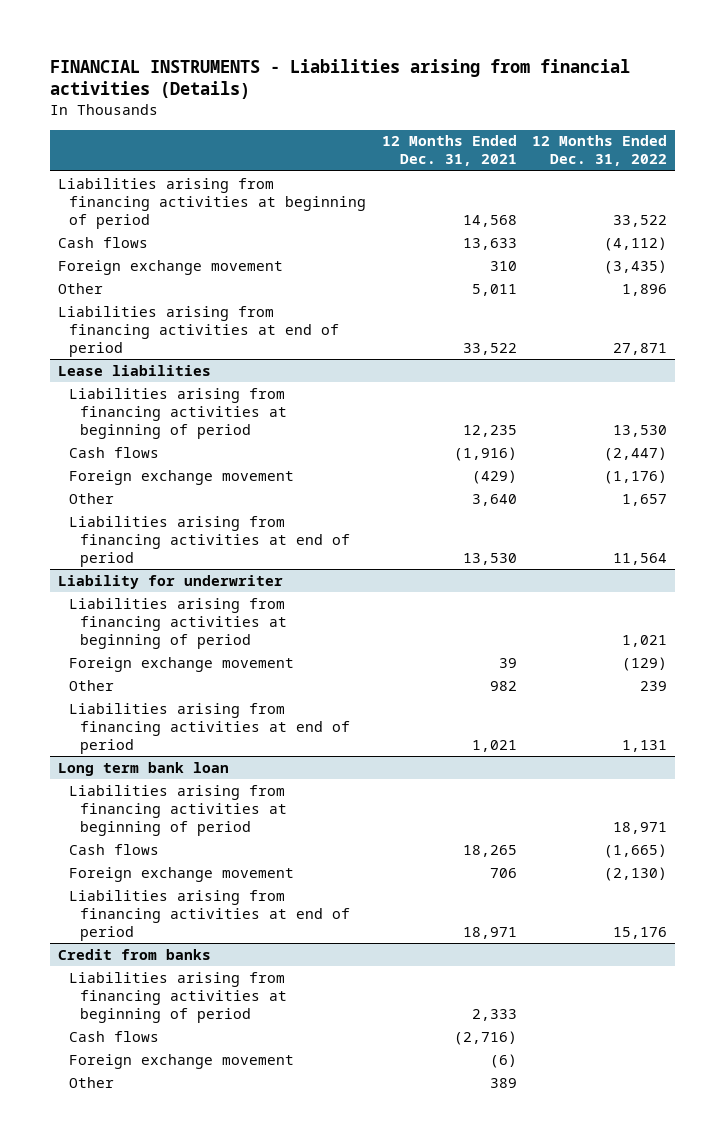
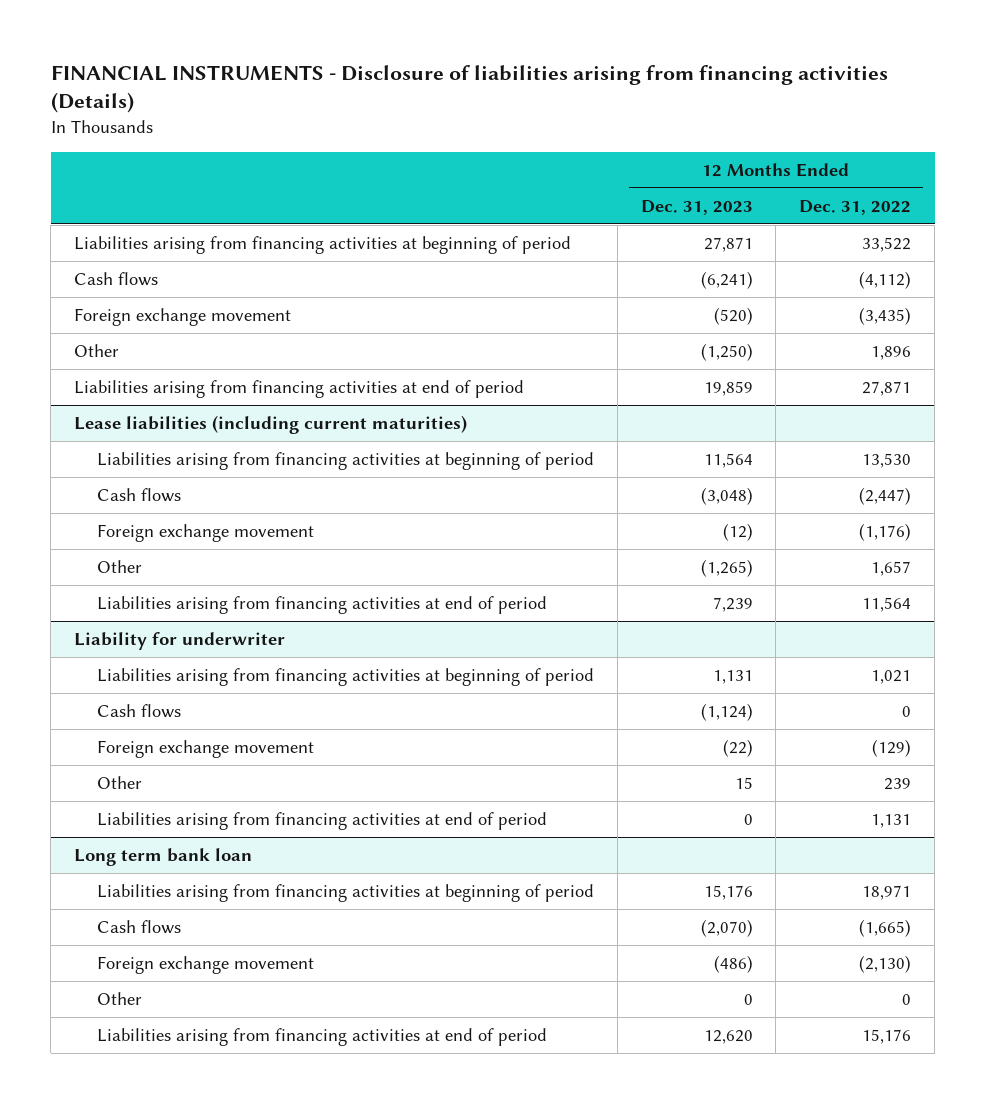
- FINANCIAL INSTRUMENTS - Liabilities arising from financial activities (Details)
+ FINANCIAL INSTRUMENTS - Disclosure of liabilities arising from financing activities (Details)
- | 12 Months Ended Dec. 31, 2021 | 12 Months Ended Dec. 31, 2022
+ | 12 Months Ended Dec. 31, 2023 | 12 Months Ended Dec. 31, 2022
- Lease liabilities
+ Lease liabilities (including current maturities)
@ Liability for underwriter
+ Cash flows | (1,124) | 0
@ Long term bank loan
+ Other | 0 | 0
- Credit from banks
- Liabilities arising from financing activities at beginning of period | 2,333 |
- Cash flows | (2,716) |
- Foreign exchange movement | (6) |
- Other | 389 |

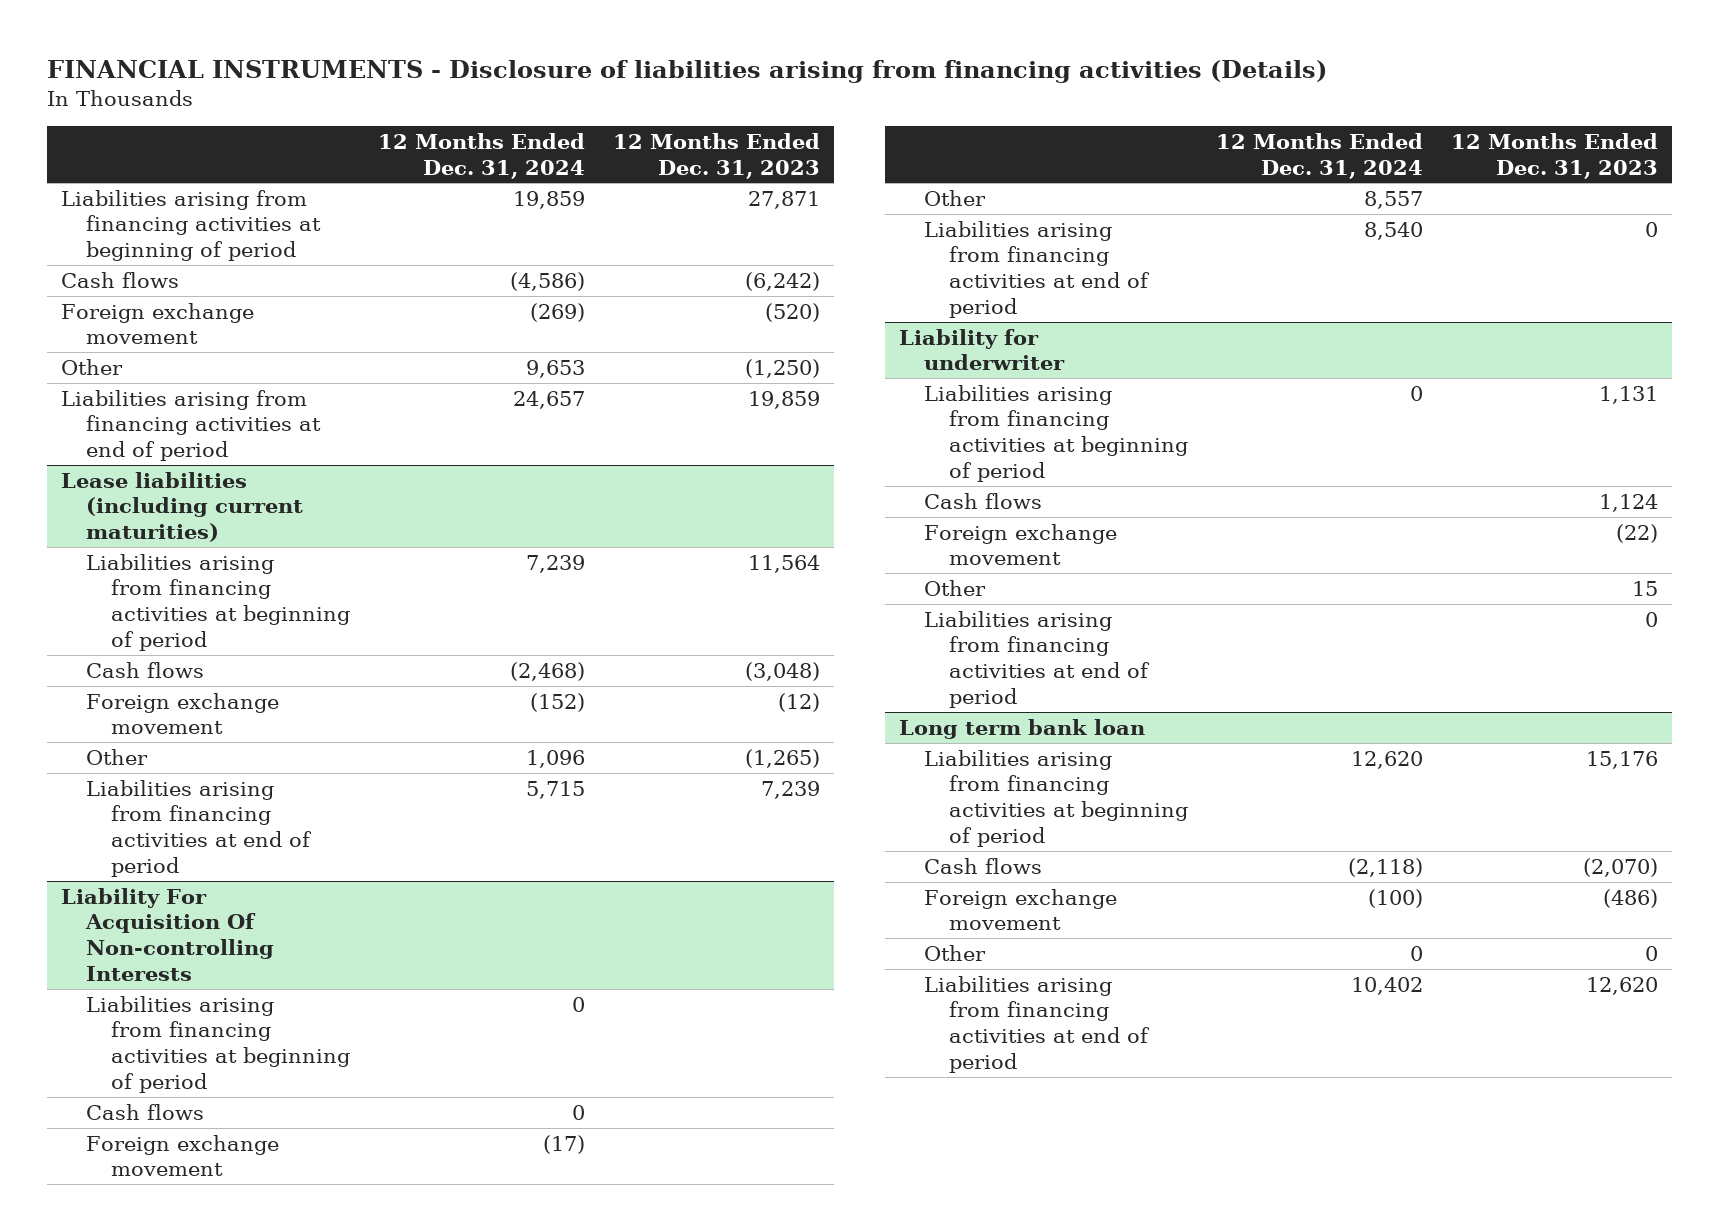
- | 12 Months Ended Dec. 31, 2023 | 12 Months Ended Dec. 31, 2022
+ | 12 Months Ended Dec. 31, 2024 | 12 Months Ended Dec. 31, 2023
- Cash flows | (6,241) | (4,112)
+ Cash flows | (4,586) | (6,242)
+ Liability For Acquisition Of Non-controlling Interests
+ Liabilities arising from financing activities at beginning of period | 0 |
+ Cash flows | 0 |
+ Foreign exchange movement | (17) |
+ Other | 8,557 |
+ Liabilities arising from financing activities at end of period | 8,540 | 0
@ Liability for underwriter
- Cash flows | (1,124) | 0
+ Cash flows | | 1,124

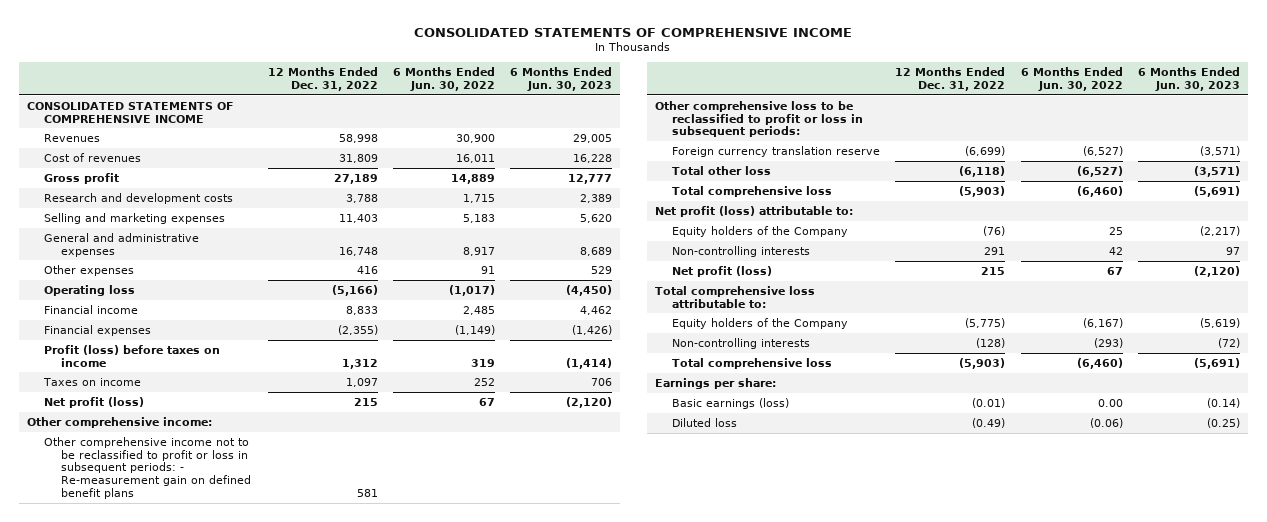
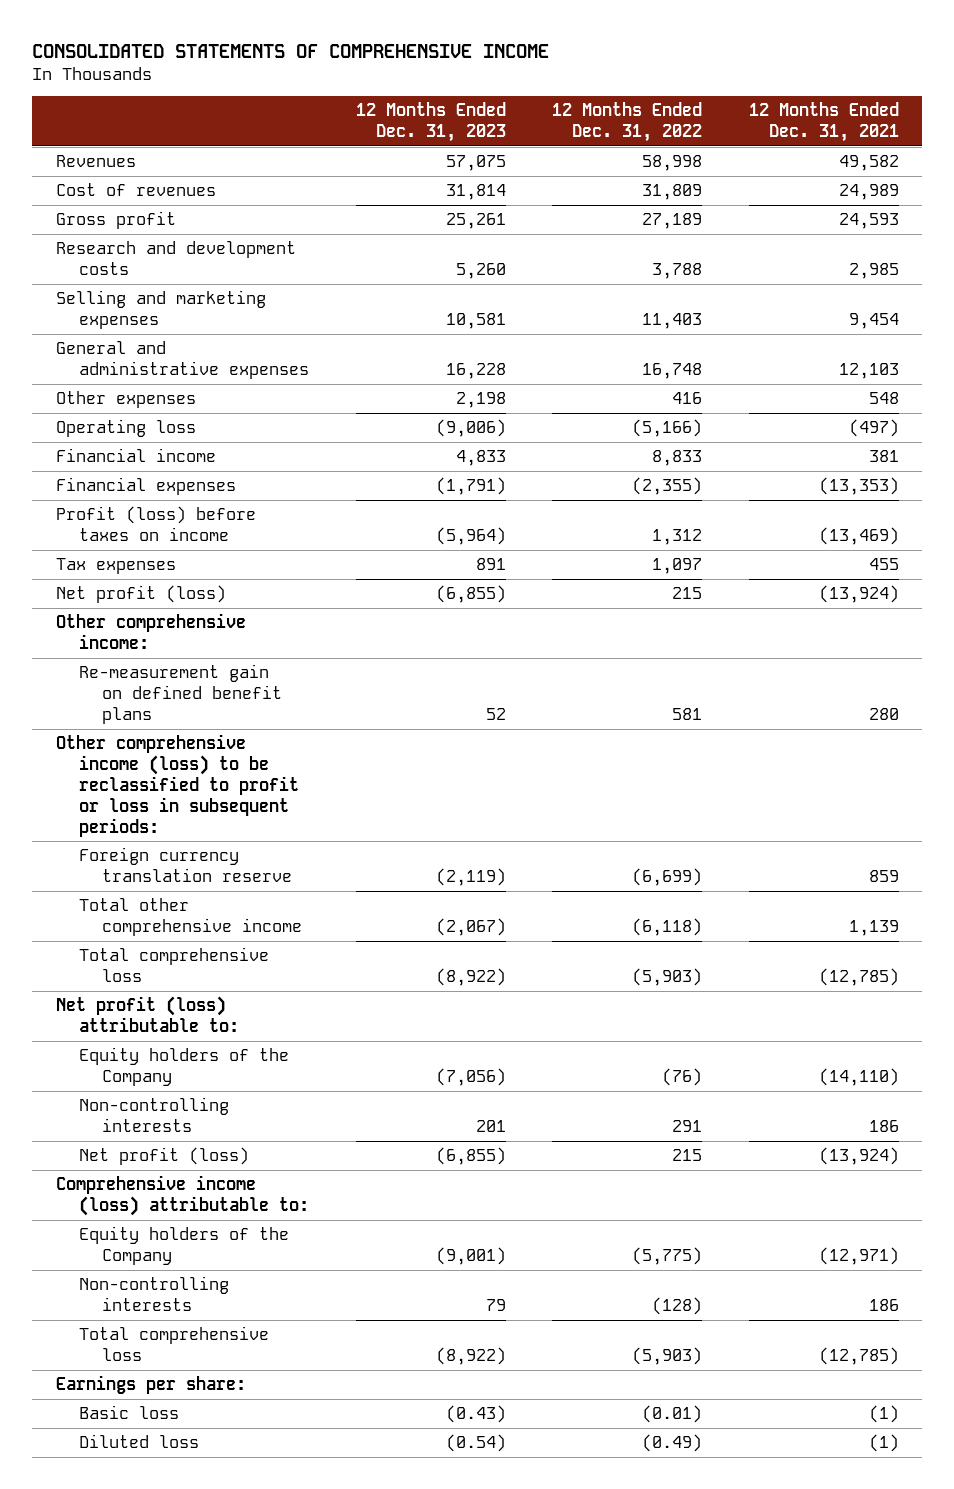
- | 12 Months Ended Dec. 31, 2022 | 6 Months Ended Jun. 30, 2022 | 6 Months Ended Jun. 30, 2023
+ | 12 Months Ended Dec. 31, 2023 | 12 Months Ended Dec. 31, 2022 | 12 Months Ended Dec. 31, 2021
- CONSOLIDATED STATEMENTS OF COMPREHENSIVE INCOME
- Taxes on income | 1,097 | 252 | 706
+ Tax expenses | 891 | 1,097 | 455
- Other comprehensive income not to be reclassified to profit or loss in subsequent periods: - Re-measurement gain on defined benefit plans | 581 | |
- Other comprehensive loss to be reclassified to profit or loss in subsequent periods:
+ Re-measurement gain on defined benefit plans | 52 | 581 | 280
+ Other comprehensive income (loss) to be reclassified to profit or loss in subsequent periods:
- Total other loss | (6,118) | (6,527) | (3,571)
+ Total other comprehensive income | (2,067) | (6,118) | 1,139
- Total comprehensive loss attributable to:
+ Comprehensive income (loss) attributable to:
- Basic earnings (loss) | (0.01) | 0.00 | (0.14)
+ Basic loss | (0.43) | (0.01) | (1)

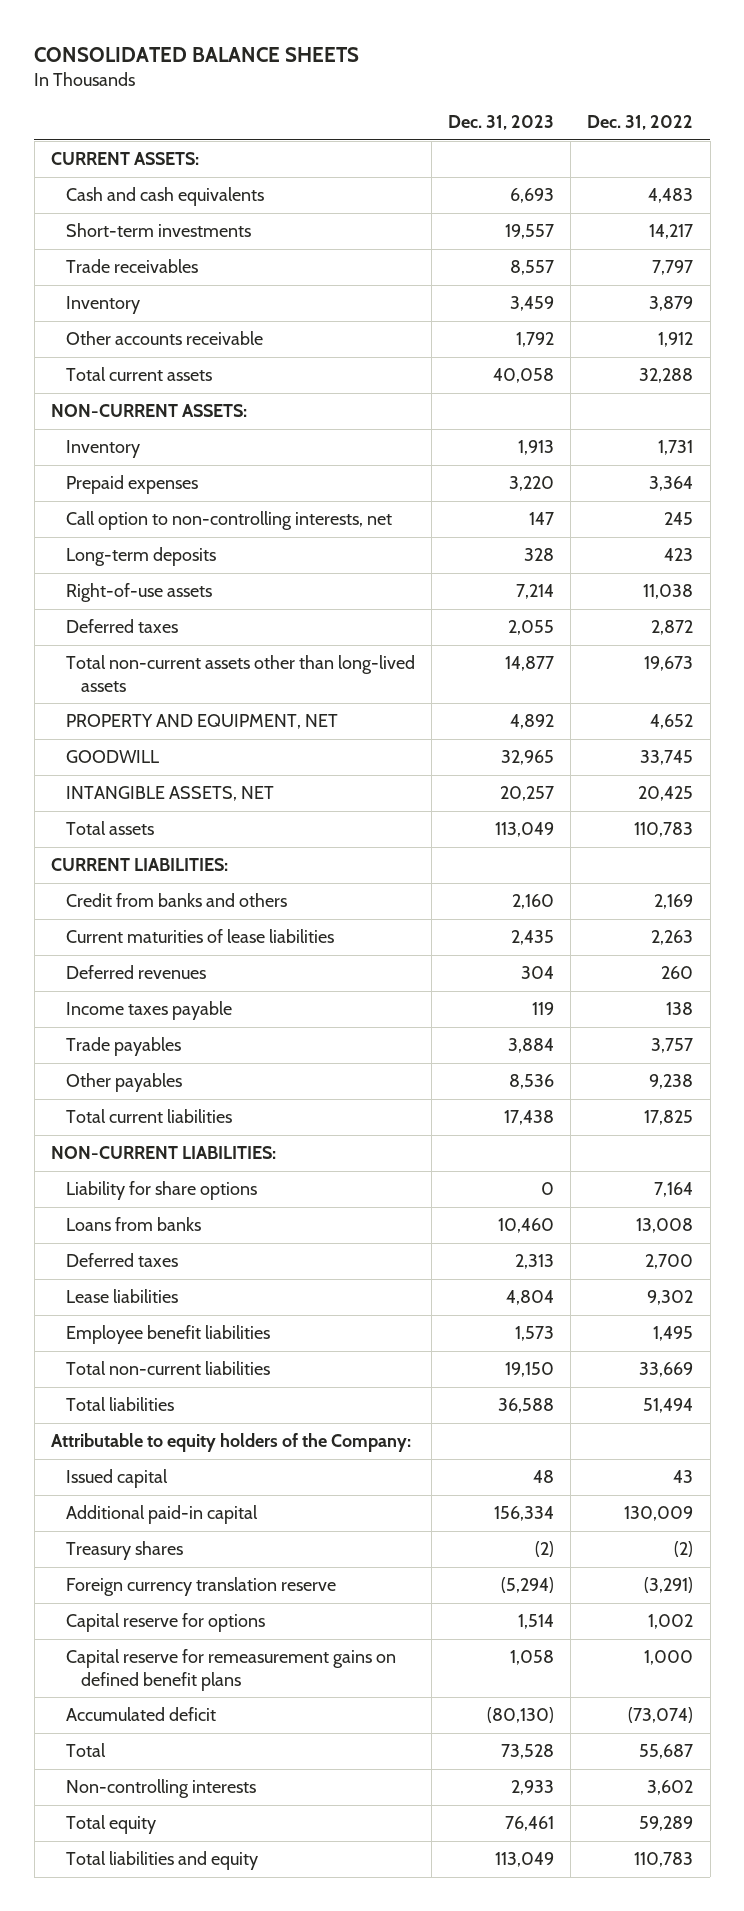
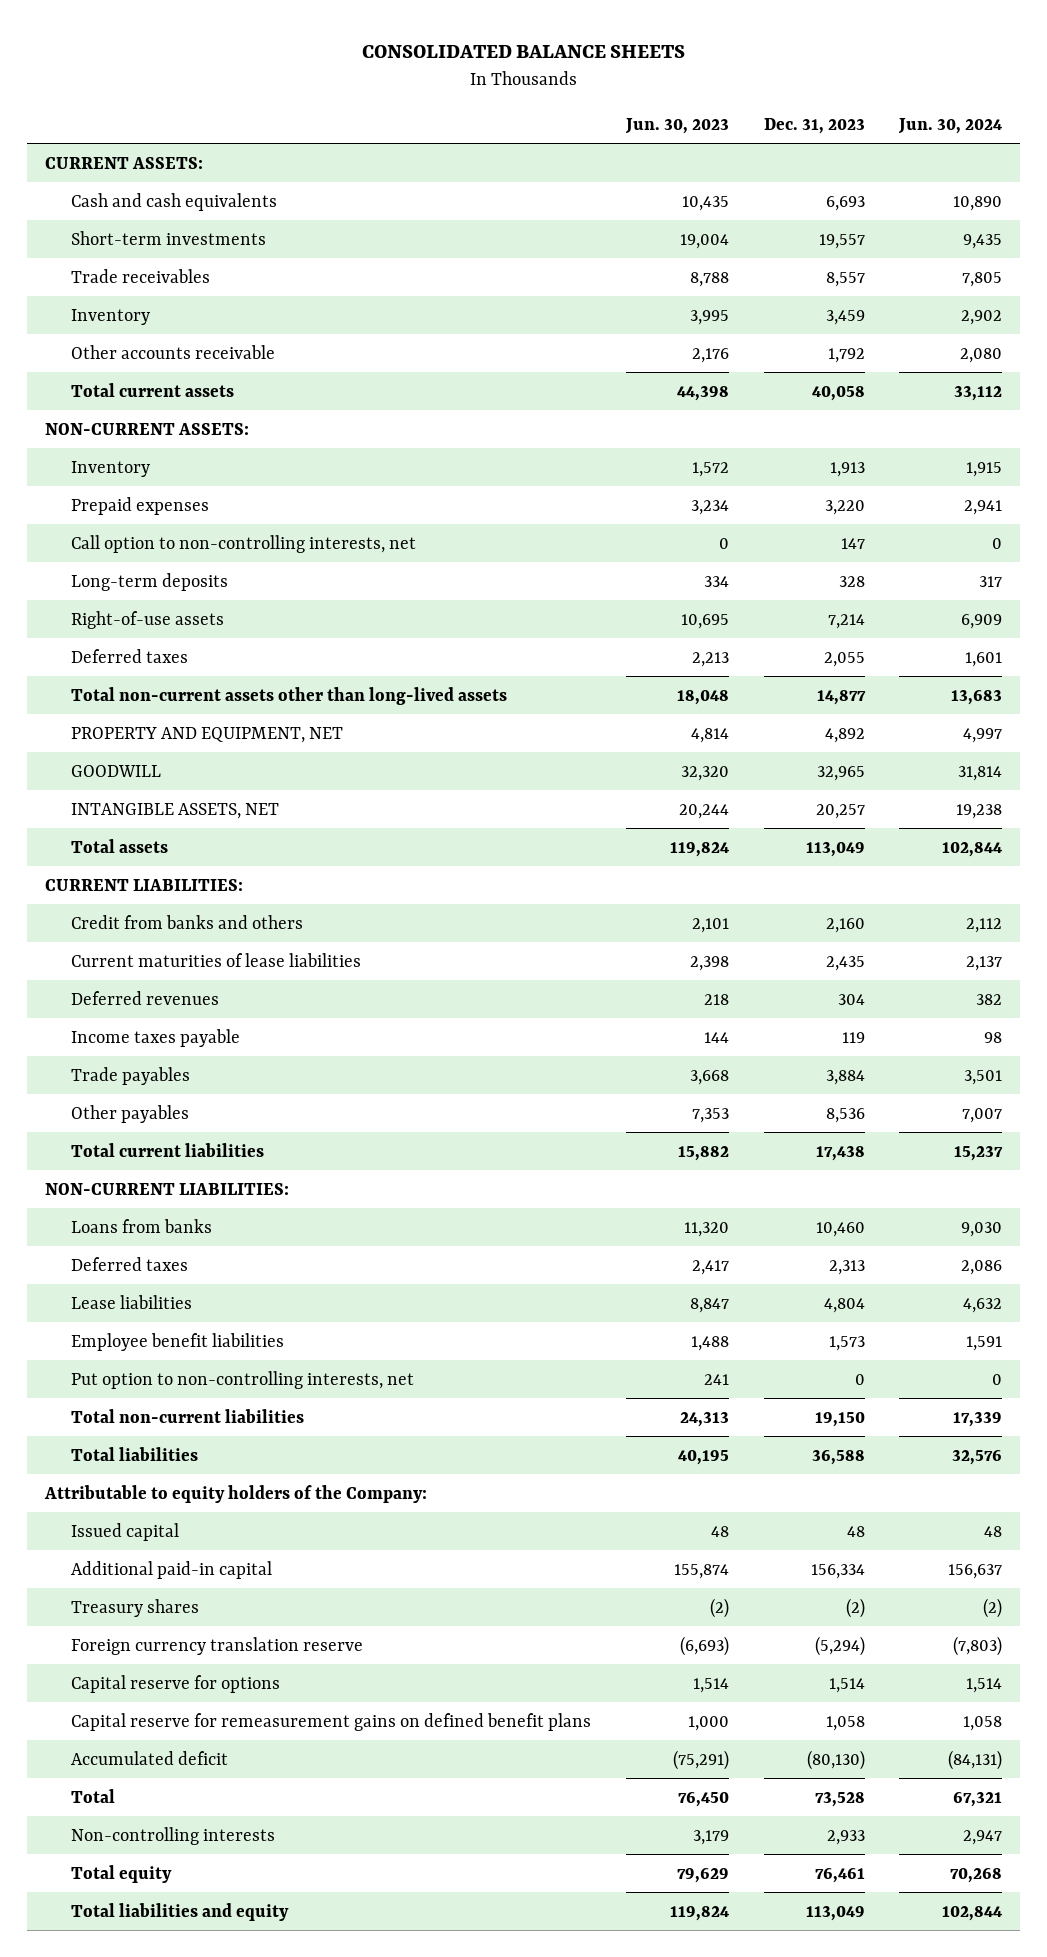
- | Dec. 31, 2023 | Dec. 31, 2022
+ | Jun. 30, 2023 | Dec. 31, 2023 | Jun. 30, 2024
- Liability for share options | 0 | 7,164
+ Put option to non-controlling interests, net | 241 | 0 | 0

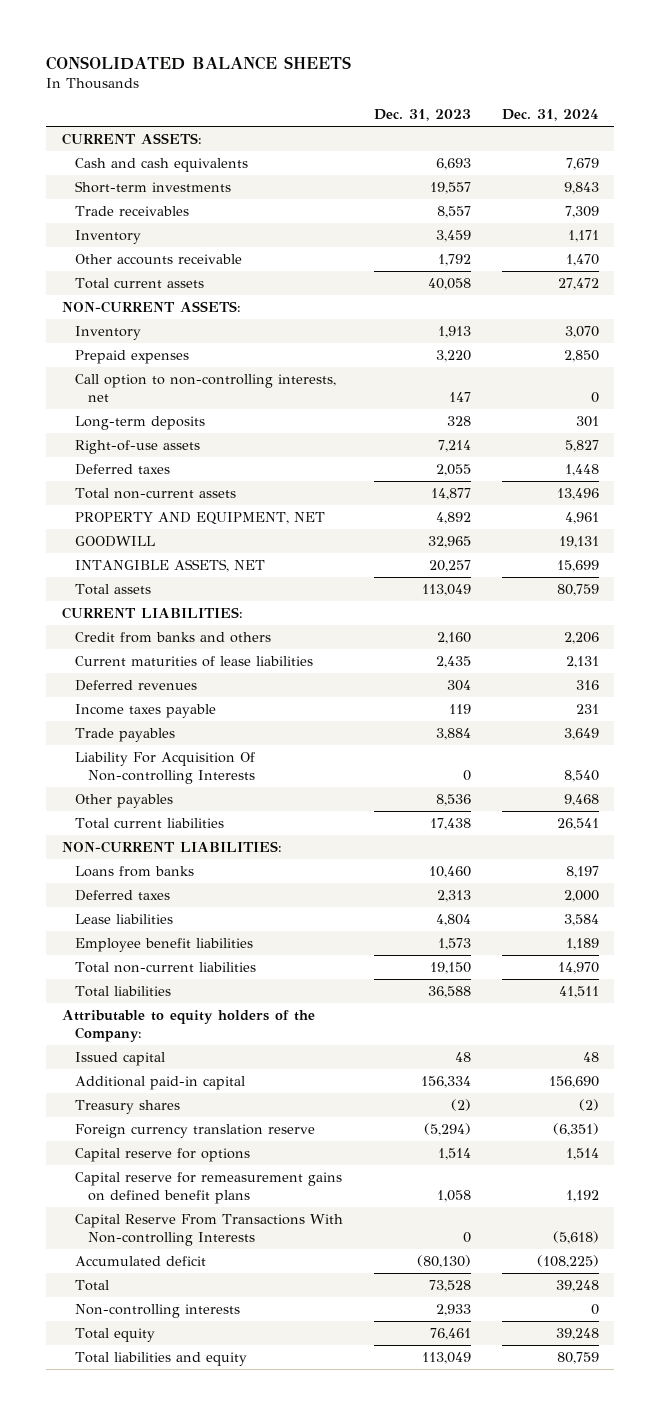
- | Jun. 30, 2023 | Dec. 31, 2023 | Jun. 30, 2024
+ | Dec. 31, 2023 | Dec. 31, 2024
- Total non-current assets other than long-lived assets | 18,048 | 14,877 | 13,683
+ Total non-current assets | 14,877 | 13,496
+ Liability For Acquisition Of Non-controlling Interests | 0 | 8,540
- Put option to non-controlling interests, net | 241 | 0 | 0
+ Capital Reserve From Transactions With Non-controlling Interests | 0 | (5,618)

